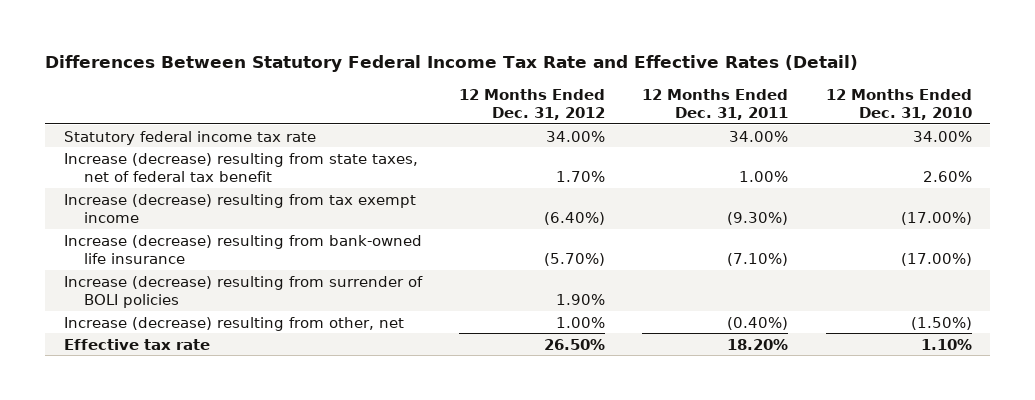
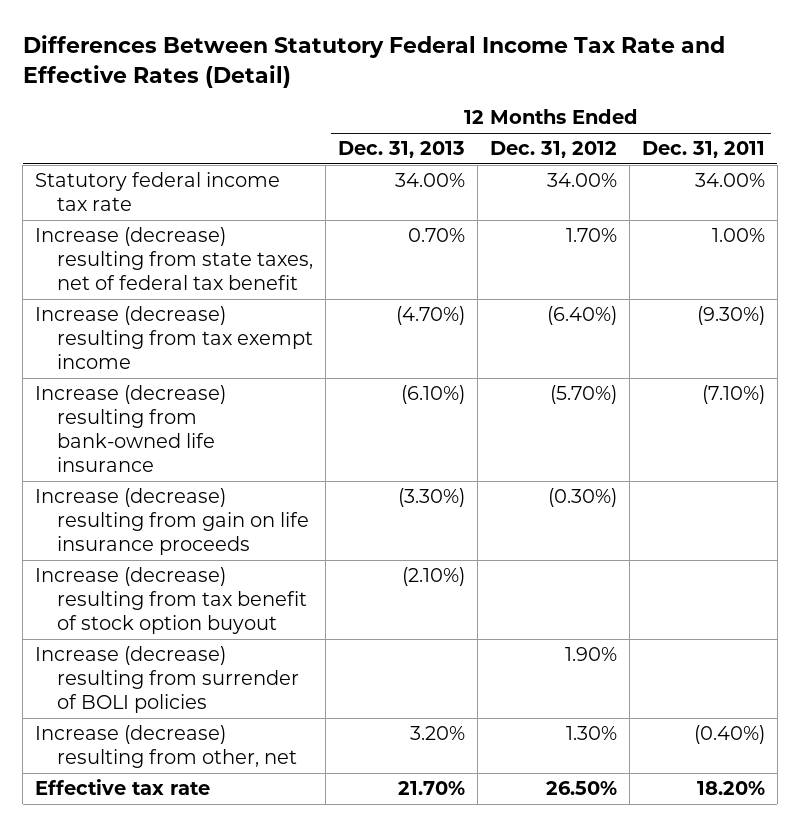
- | 12 Months Ended Dec. 31, 2012 | 12 Months Ended Dec. 31, 2011 | 12 Months Ended Dec. 31, 2010
+ | 12 Months Ended Dec. 31, 2013 | 12 Months Ended Dec. 31, 2012 | 12 Months Ended Dec. 31, 2011
+ Increase (decrease) resulting from gain on life insurance proceeds | (3.30%) | (0.30%) |
+ Increase (decrease) resulting from tax benefit of stock option buyout | (2.10%) | |
- Increase (decrease) resulting from other, net | 1.00% | (0.40%) | (1.50%)
+ Increase (decrease) resulting from other, net | 3.20% | 1.30% | (0.40%)

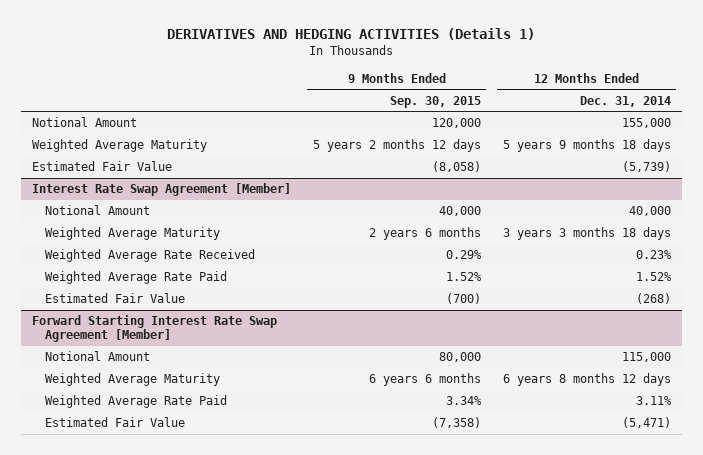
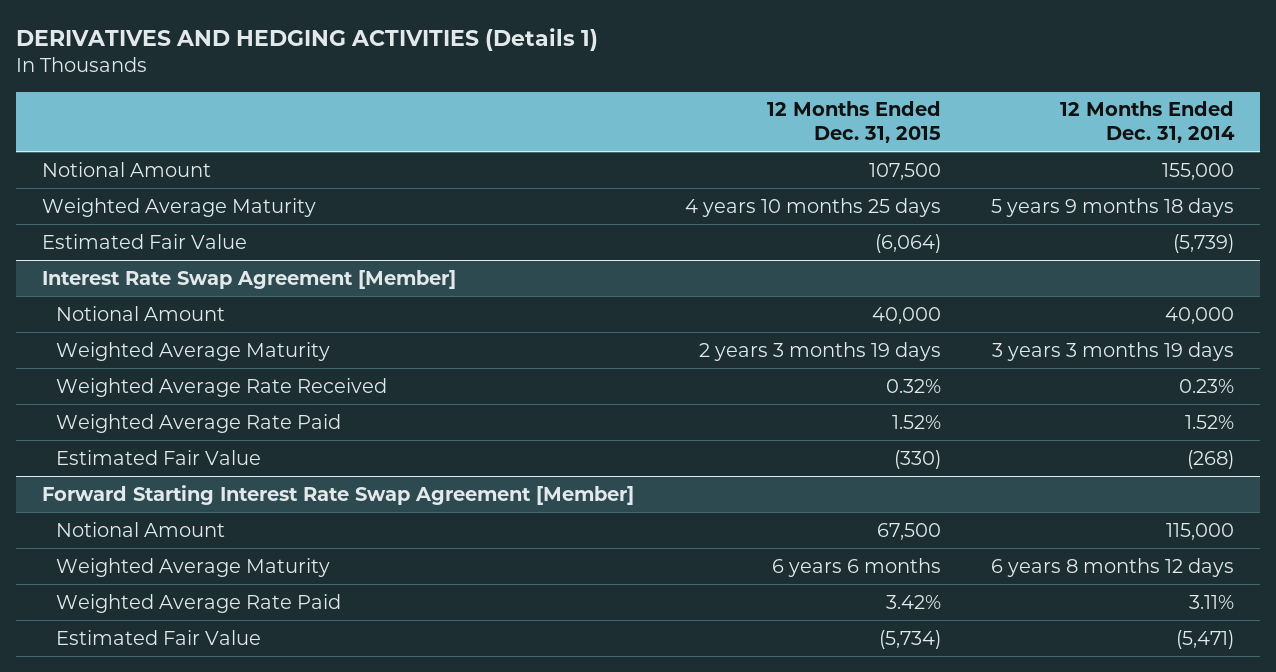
- | 9 Months Ended Sep. 30, 2015 | 12 Months Ended Dec. 31, 2014
+ | 12 Months Ended Dec. 31, 2015 | 12 Months Ended Dec. 31, 2014
@ Interest Rate Swap Agreement [Member]
- Weighted Average Maturity | 2 years 6 months | 3 years 3 months 18 days
+ Weighted Average Maturity | 2 years 3 months 19 days | 3 years 3 months 19 days

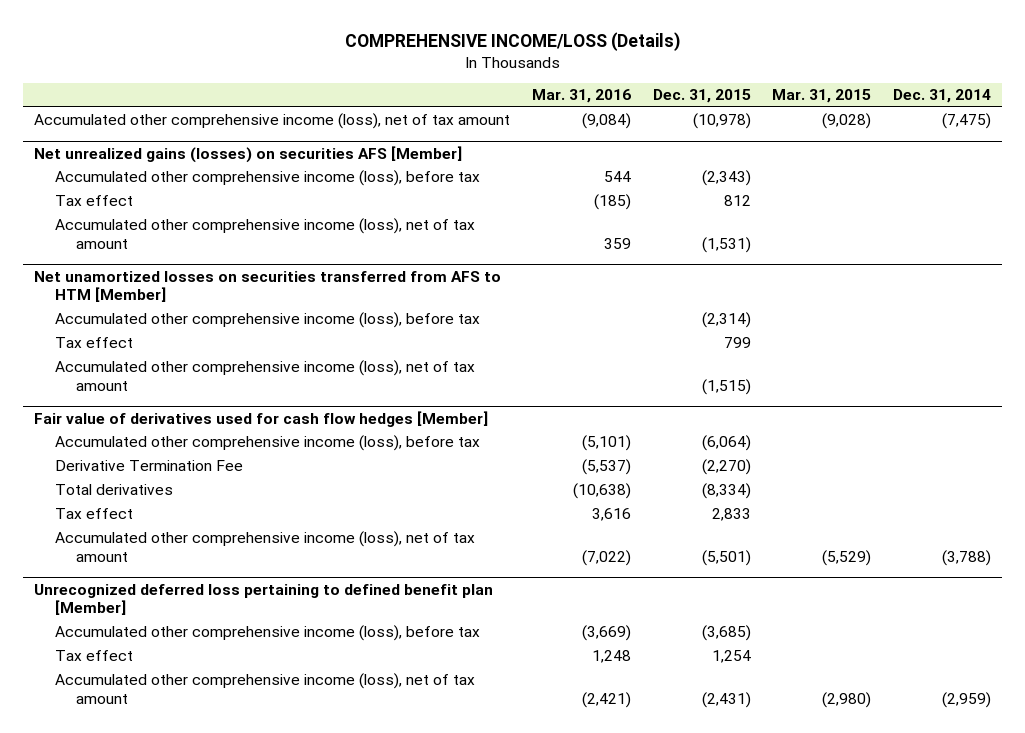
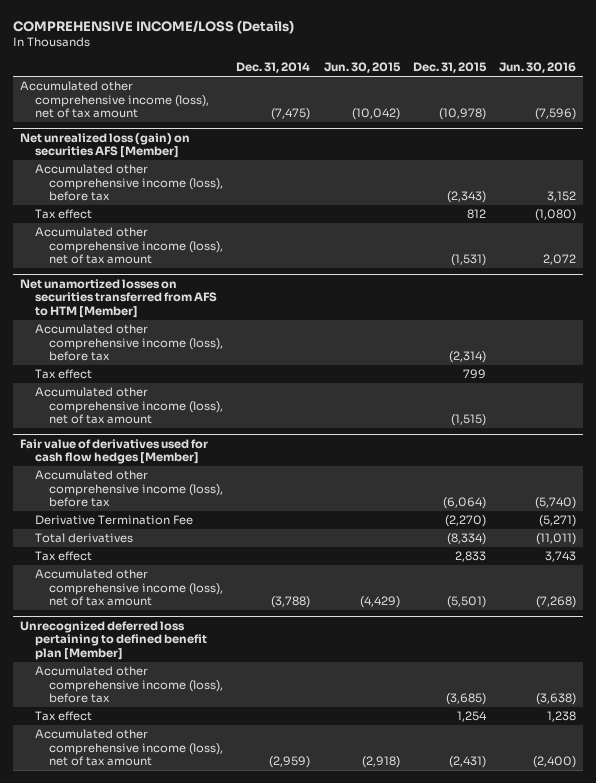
- | Mar. 31, 2016 | Dec. 31, 2015 | Mar. 31, 2015 | Dec. 31, 2014
+ | Dec. 31, 2014 | Jun. 30, 2015 | Dec. 31, 2015 | Jun. 30, 2016
- Net unrealized gains (losses) on securities AFS [Member]
+ Net unrealized loss (gain) on securities AFS [Member]

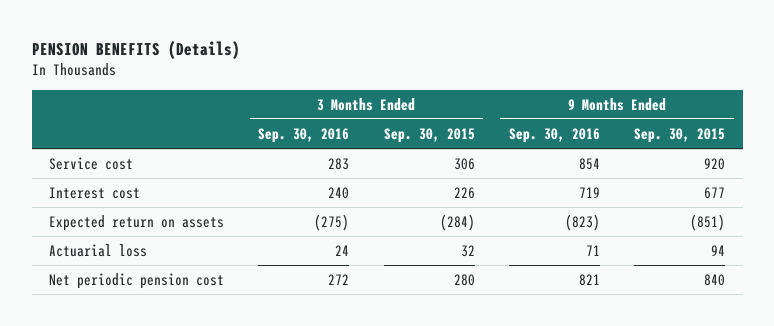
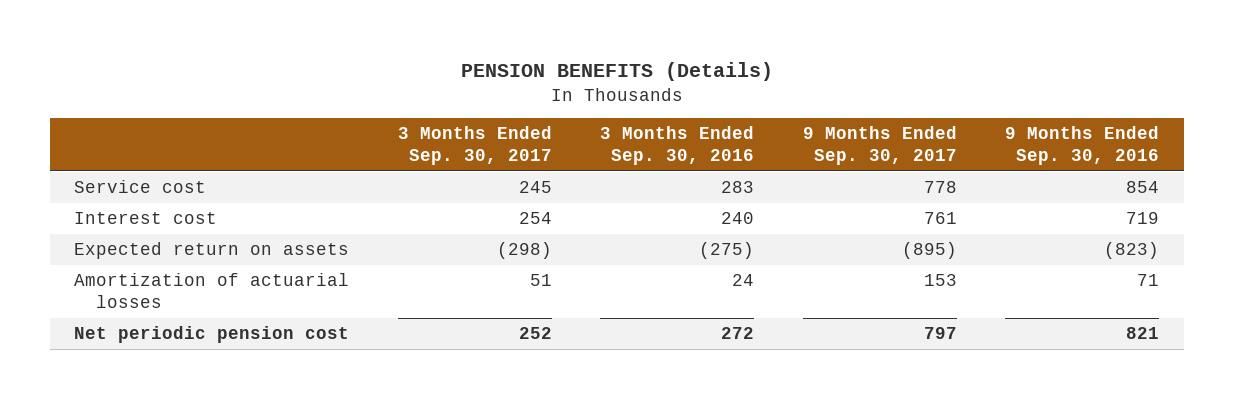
- | 3 Months Ended Sep. 30, 2016 | 3 Months Ended Sep. 30, 2015 | 9 Months Ended Sep. 30, 2016 | 9 Months Ended Sep. 30, 2015
+ | 3 Months Ended Sep. 30, 2017 | 3 Months Ended Sep. 30, 2016 | 9 Months Ended Sep. 30, 2017 | 9 Months Ended Sep. 30, 2016
- Actuarial loss | 24 | 32 | 71 | 94
+ Amortization of actuarial losses | 51 | 24 | 153 | 71

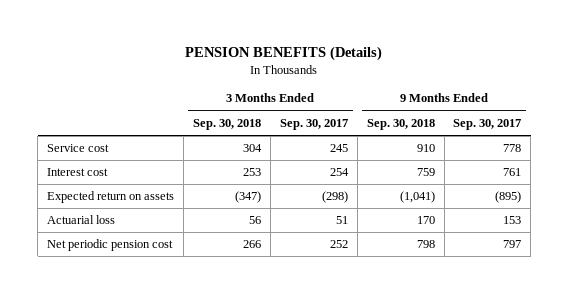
- | 3 Months Ended Sep. 30, 2017 | 3 Months Ended Sep. 30, 2016 | 9 Months Ended Sep. 30, 2017 | 9 Months Ended Sep. 30, 2016
+ | 3 Months Ended Sep. 30, 2018 | 3 Months Ended Sep. 30, 2017 | 9 Months Ended Sep. 30, 2018 | 9 Months Ended Sep. 30, 2017
- Amortization of actuarial losses | 51 | 24 | 153 | 71
+ Actuarial loss | 56 | 51 | 170 | 153

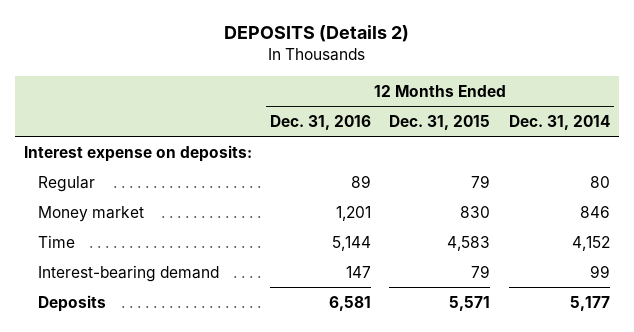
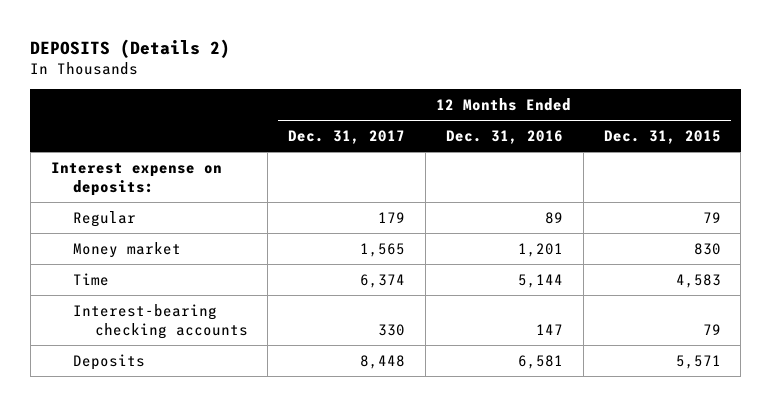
- | 12 Months Ended Dec. 31, 2016 | 12 Months Ended Dec. 31, 2015 | 12 Months Ended Dec. 31, 2014
+ | 12 Months Ended Dec. 31, 2017 | 12 Months Ended Dec. 31, 2016 | 12 Months Ended Dec. 31, 2015
- Interest-bearing demand | 147 | 79 | 99
+ Interest-bearing checking accounts | 330 | 147 | 79

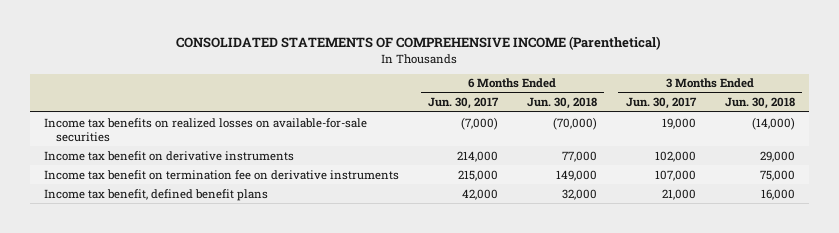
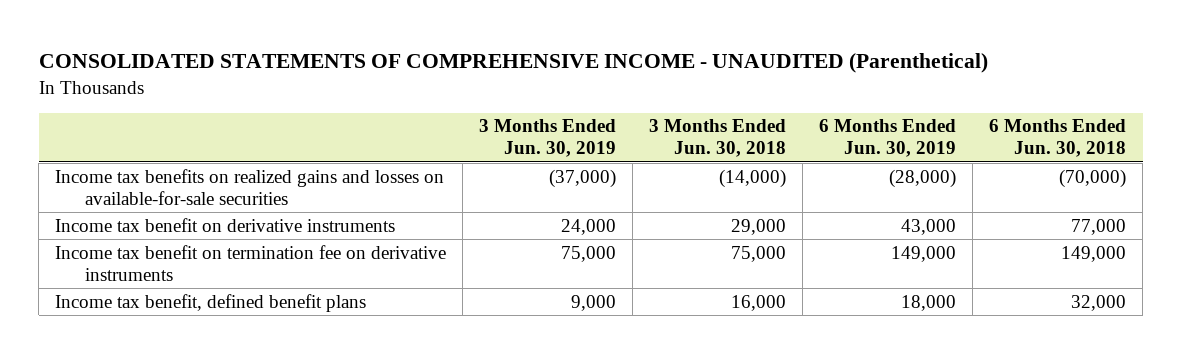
- CONSOLIDATED STATEMENTS OF COMPREHENSIVE INCOME (Parenthetical)
+ CONSOLIDATED STATEMENTS OF COMPREHENSIVE INCOME - UNAUDITED (Parenthetical)
- | 6 Months Ended Jun. 30, 2017 | 6 Months Ended Jun. 30, 2018 | 3 Months Ended Jun. 30, 2017 | 3 Months Ended Jun. 30, 2018
+ | 3 Months Ended Jun. 30, 2019 | 3 Months Ended Jun. 30, 2018 | 6 Months Ended Jun. 30, 2019 | 6 Months Ended Jun. 30, 2018
- Income tax benefits on realized losses on available-for-sale securities | (7,000) | (70,000) | 19,000 | (14,000)
+ Income tax benefits on realized gains and losses on available-for-sale securities | (37,000) | (14,000) | (28,000) | (70,000)

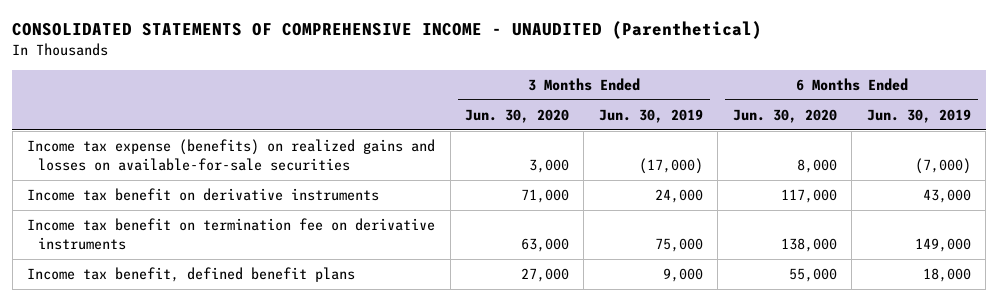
- | 3 Months Ended Jun. 30, 2019 | 3 Months Ended Jun. 30, 2018 | 6 Months Ended Jun. 30, 2019 | 6 Months Ended Jun. 30, 2018
+ | 3 Months Ended Jun. 30, 2020 | 3 Months Ended Jun. 30, 2019 | 6 Months Ended Jun. 30, 2020 | 6 Months Ended Jun. 30, 2019
- Income tax benefits on realized gains and losses on available-for-sale securities | (37,000) | (14,000) | (28,000) | (70,000)
+ Income tax expense (benefits) on realized gains and losses on available-for-sale securities | 3,000 | (17,000) | 8,000 | (7,000)

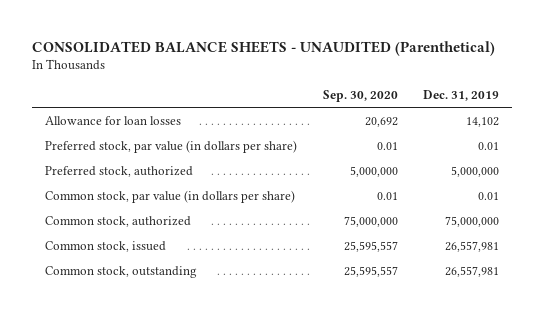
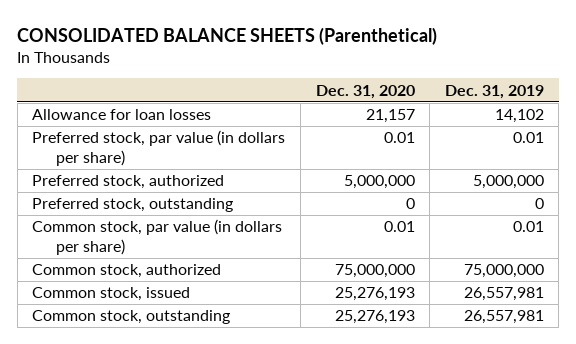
- CONSOLIDATED BALANCE SHEETS - UNAUDITED (Parenthetical)
+ CONSOLIDATED BALANCE SHEETS (Parenthetical)
- | Sep. 30, 2020 | Dec. 31, 2019
+ | Dec. 31, 2020 | Dec. 31, 2019
+ Preferred stock, outstanding | 0 | 0

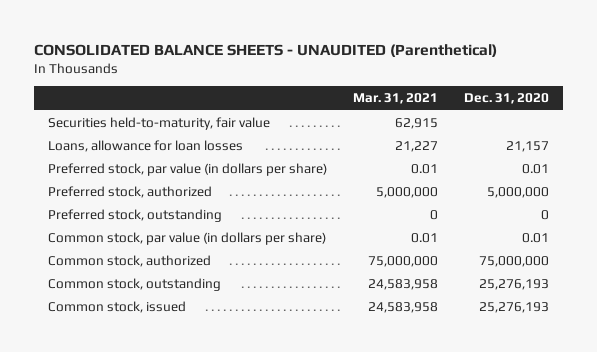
- CONSOLIDATED BALANCE SHEETS (Parenthetical)
+ CONSOLIDATED BALANCE SHEETS - UNAUDITED (Parenthetical)
- | Dec. 31, 2020 | Dec. 31, 2019
+ | Mar. 31, 2021 | Dec. 31, 2020
- Allowance for loan losses | 21,157 | 14,102
+ Securities held-to-maturity, fair value | 62,915 |
+ Loans, allowance for loan losses | 21,227 | 21,157
moved down: Common stock, issued | 24,583,958 | 25,276,193

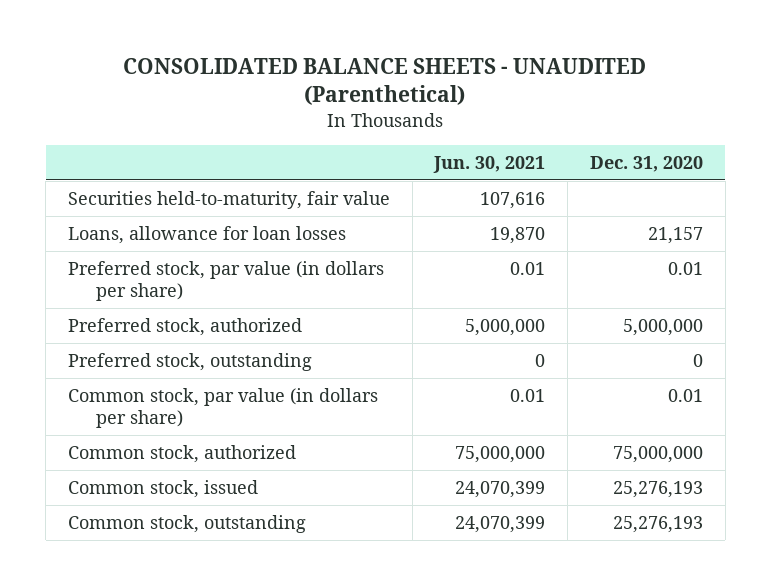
- | Mar. 31, 2021 | Dec. 31, 2020
+ | Jun. 30, 2021 | Dec. 31, 2020
moved down: Common stock, outstanding | 24,070,399 | 25,276,193

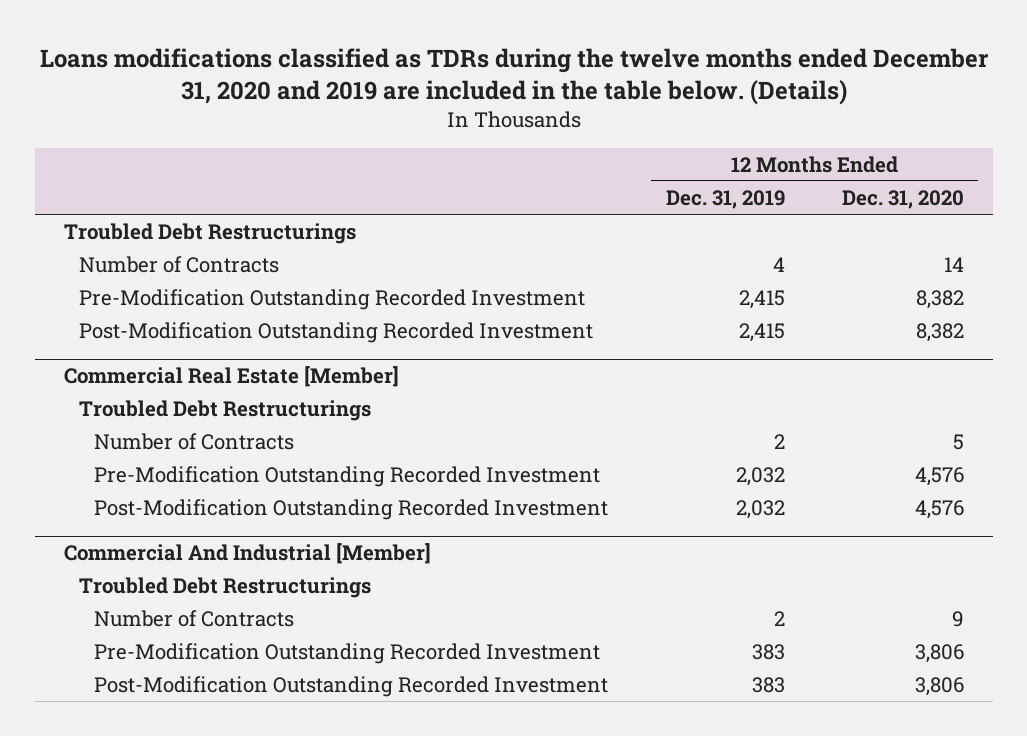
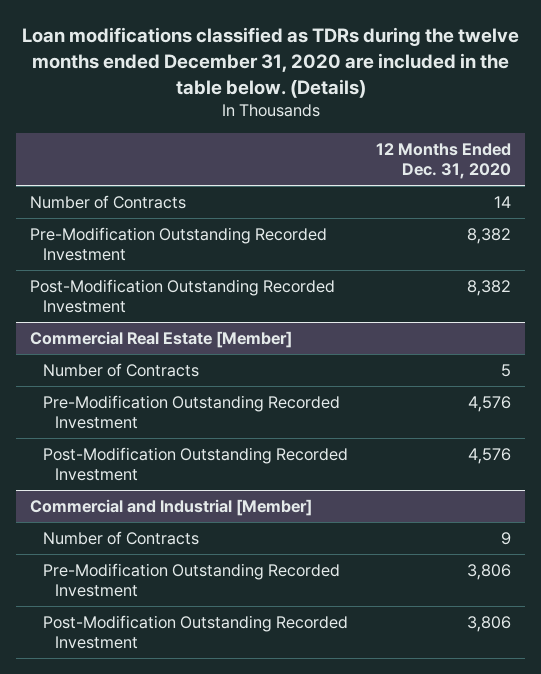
- Loans modifications classified as TDRs during the twelve months ended December 31, 2020 and 2019 are included in the table below. (Details)
+ Loan modifications classified as TDRs during the twelve months ended December 31, 2020 are included in the table below. (Details)
- | 12 Months Ended Dec. 31, 2019 | 12 Months Ended Dec. 31, 2020
+ | 12 Months Ended Dec. 31, 2020
- Troubled Debt Restructurings
@ Commercial Real Estate [Member]
- Troubled Debt Restructurings
- Commercial And Industrial [Member]
- Troubled Debt Restructurings
+ Commercial and Industrial [Member]

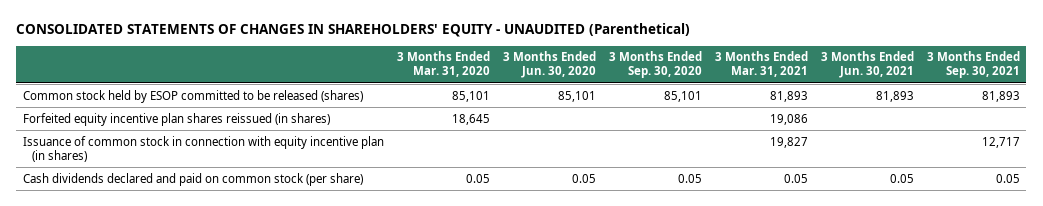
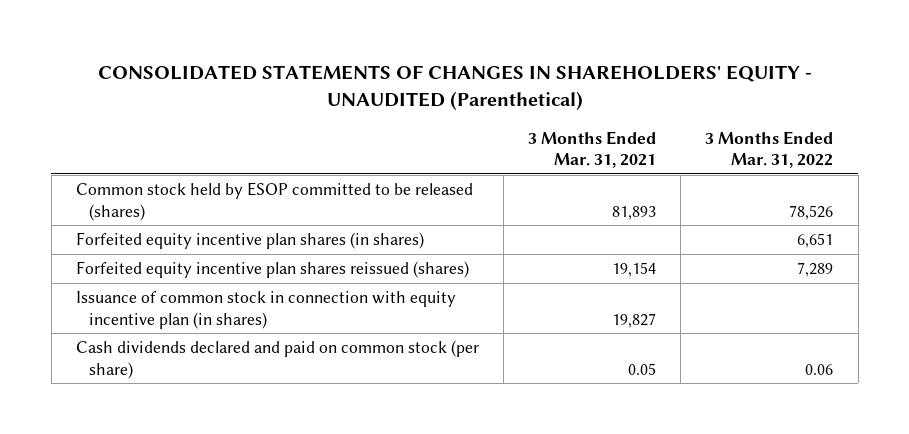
- | 3 Months Ended Mar. 31, 2020 | 3 Months Ended Jun. 30, 2020 | 3 Months Ended Sep. 30, 2020 | 3 Months Ended Mar. 31, 2021 | 3 Months Ended Jun. 30, 2021 | 3 Months Ended Sep. 30, 2021
+ | 3 Months Ended Mar. 31, 2021 | 3 Months Ended Mar. 31, 2022
- Forfeited equity incentive plan shares reissued (in shares) | 18,645 | | | 19,086 | |
+ Forfeited equity incentive plan shares (in shares) | | 6,651
+ Forfeited equity incentive plan shares reissued (shares) | 19,154 | 7,289

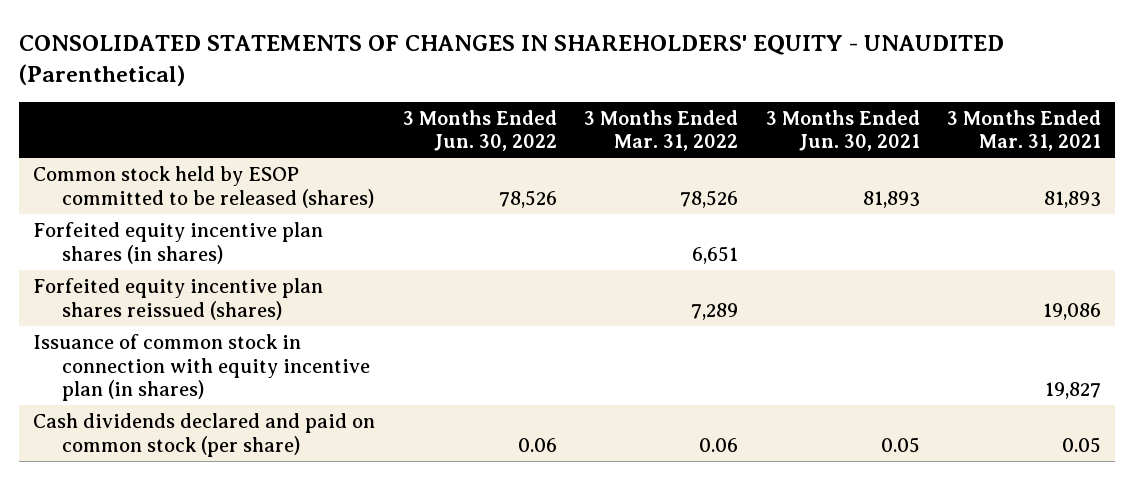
- | 3 Months Ended Mar. 31, 2021 | 3 Months Ended Mar. 31, 2022
+ | 3 Months Ended Jun. 30, 2022 | 3 Months Ended Mar. 31, 2022 | 3 Months Ended Jun. 30, 2021 | 3 Months Ended Mar. 31, 2021
- Forfeited equity incentive plan shares reissued (shares) | 19,154 | 7,289
+ Forfeited equity incentive plan shares reissued (shares) | | 7,289 | | 19,086

